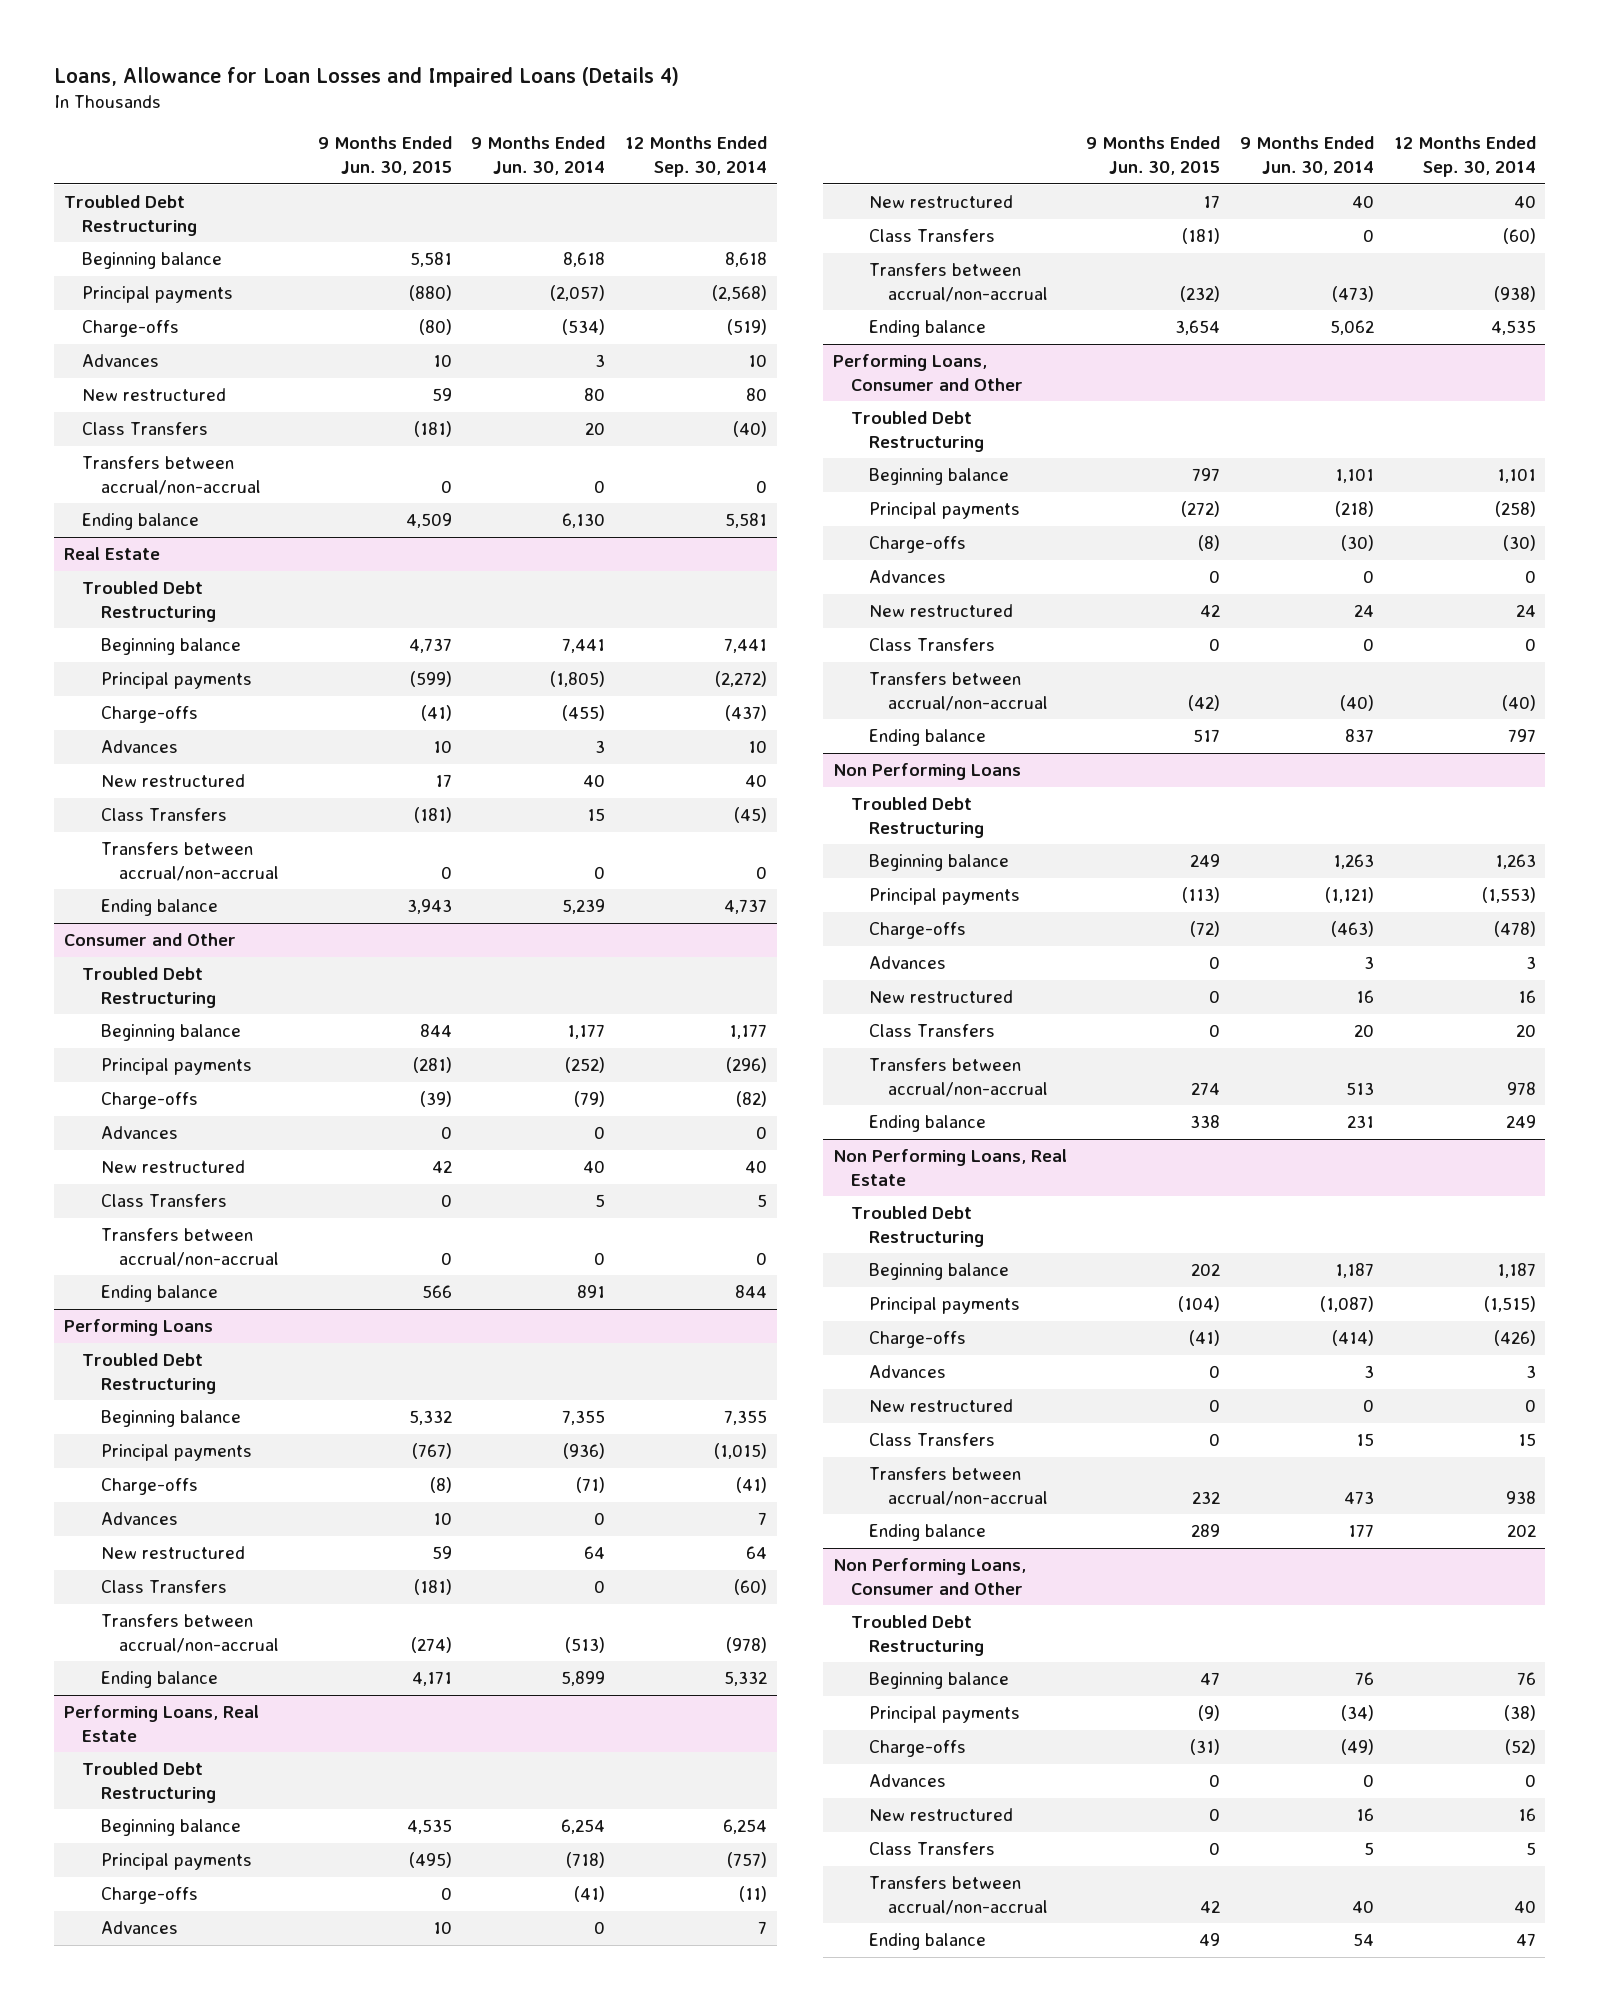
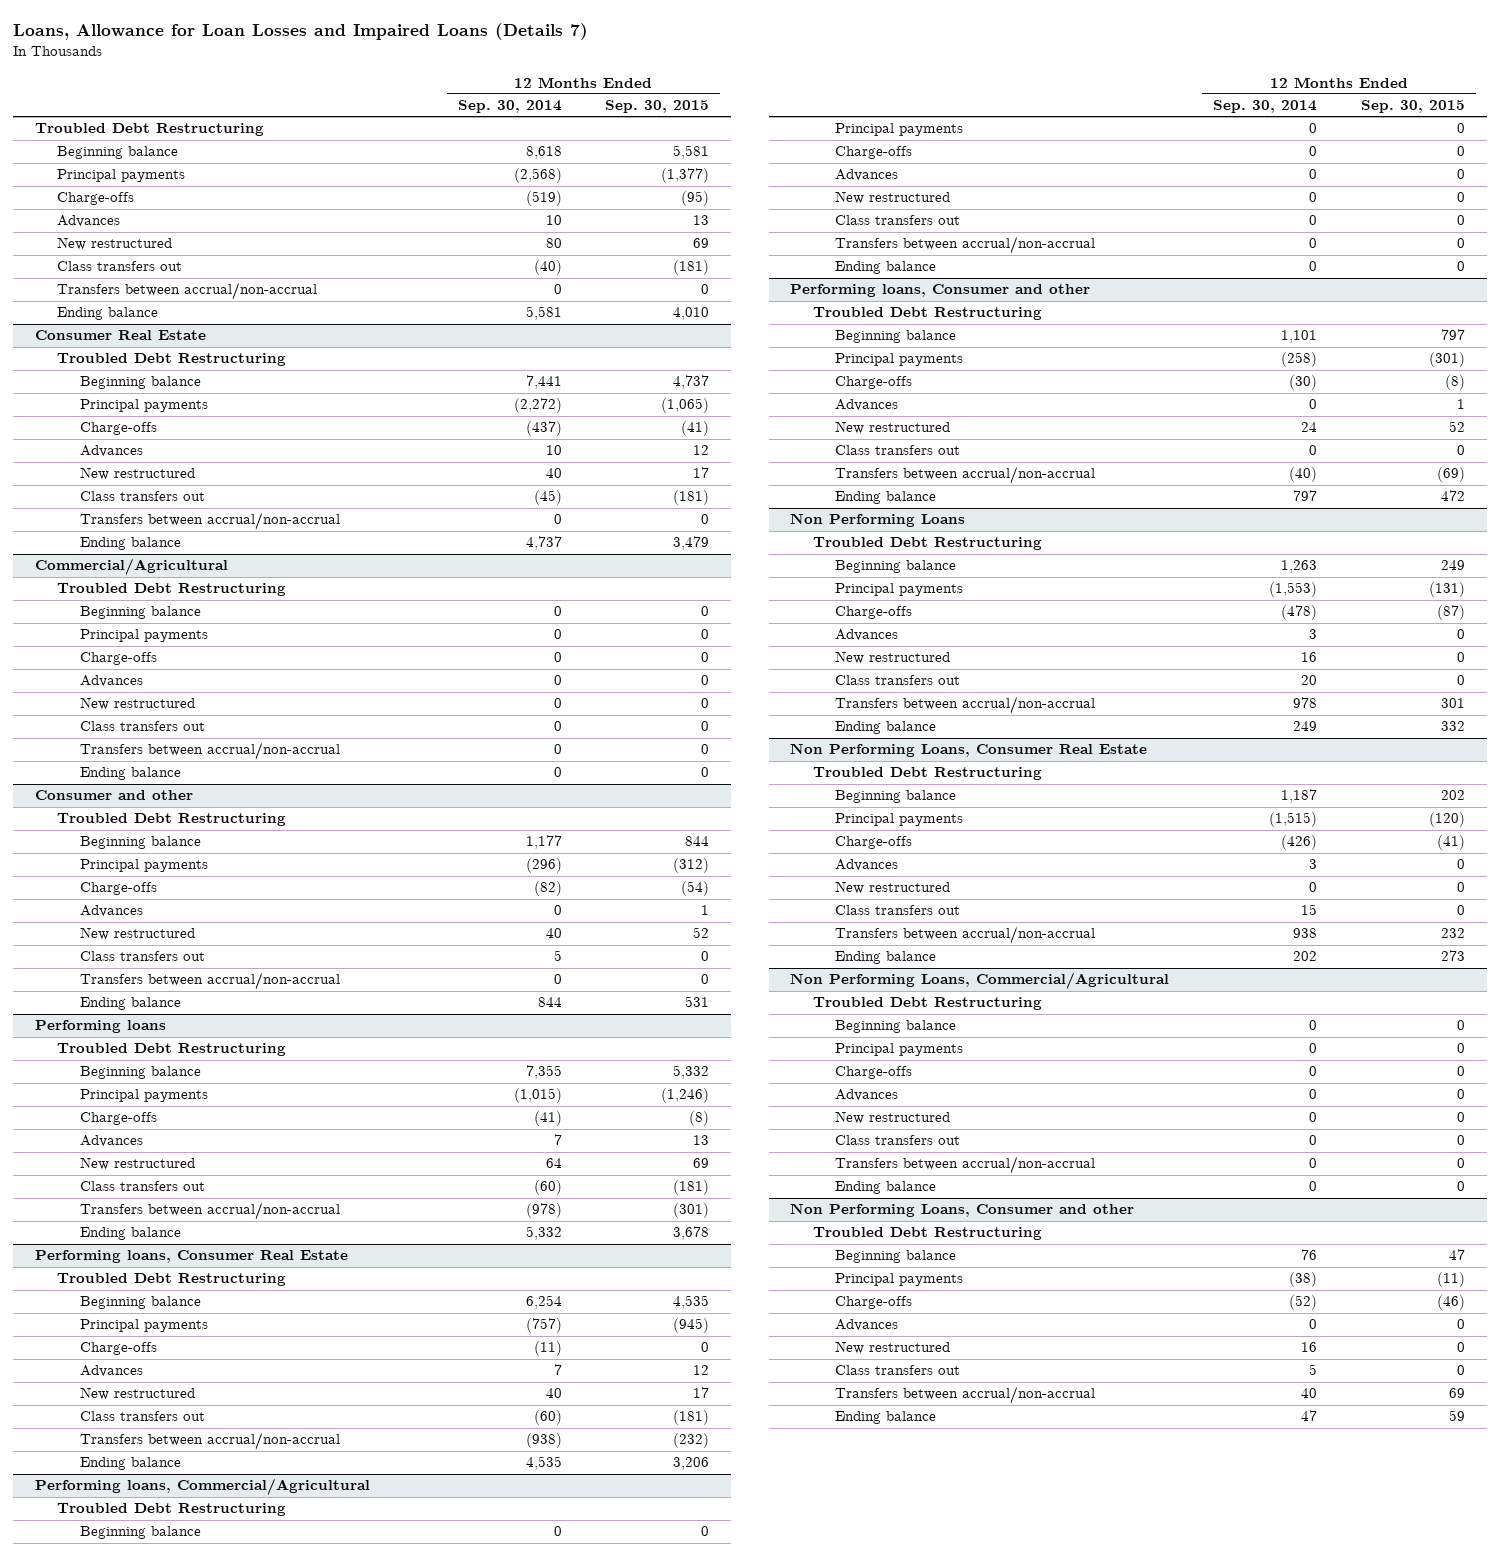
- Loans, Allowance for Loan Losses and Impaired Loans (Details 4)
+ Loans, Allowance for Loan Losses and Impaired Loans (Details 7)
- | 9 Months Ended Jun. 30, 2015 | 9 Months Ended Jun. 30, 2014 | 12 Months Ended Sep. 30, 2014
+ | 12 Months Ended Sep. 30, 2014 | 12 Months Ended Sep. 30, 2015
- Class Transfers | (181) | 20 | (40)
+ Class transfers out | (40) | (181)
- Real Estate
+ Consumer Real Estate
- Class Transfers | (181) | 15 | (45)
+ Class transfers out | (45) | (181)
- Consumer and Other
+ Commercial/Agricultural
+ Beginning balance | 0 | 0
+ Principal payments | 0 | 0
+ Charge-offs | 0 | 0
+ Advances | 0 | 0
+ New restructured | 0 | 0
+ Class transfers out | 0 | 0
+ Transfers between accrual/non-accrual | 0 | 0
+ Ending balance | 0 | 0
+ Consumer and other
+ Troubled Debt Restructuring
- Class Transfers | 0 | 5 | 5
+ Class transfers out | 5 | 0
- Performing Loans
+ Performing loans
- Class Transfers | (181) | 0 | (60)
+ Class transfers out | (60) | (181)
- Performing Loans, Real Estate
+ Performing loans, Consumer Real Estate
- Class Transfers | (181) | 0 | (60)
+ Class transfers out | (60) | (181)
- Performing Loans, Consumer and Other
+ Performing loans, Commercial/Agricultural
+ Beginning balance | 0 | 0
+ Principal payments | 0 | 0
+ Charge-offs | 0 | 0
+ Advances | 0 | 0
+ New restructured | 0 | 0
+ Class transfers out | 0 | 0
+ Transfers between accrual/non-accrual | 0 | 0
+ Ending balance | 0 | 0
+ Performing loans, Consumer and other
+ Troubled Debt Restructuring
- Class Transfers | 0 | 0 | 0
+ Class transfers out | 0 | 0
@ Non Performing Loans
- Class Transfers | 0 | 20 | 20
+ Class transfers out | 20 | 0
- Non Performing Loans, Real Estate
+ Non Performing Loans, Consumer Real Estate
- Class Transfers | 0 | 15 | 15
+ Class transfers out | 15 | 0
- Non Performing Loans, Consumer and Other
+ Non Performing Loans, Commercial/Agricultural
+ Beginning balance | 0 | 0
+ Principal payments | 0 | 0
+ Charge-offs | 0 | 0
+ Advances | 0 | 0
+ New restructured | 0 | 0
+ Class transfers out | 0 | 0
+ Transfers between accrual/non-accrual | 0 | 0
+ Ending balance | 0 | 0
+ Non Performing Loans, Consumer and other
+ Troubled Debt Restructuring
- Class Transfers | 0 | 5 | 5
+ Class transfers out | 5 | 0

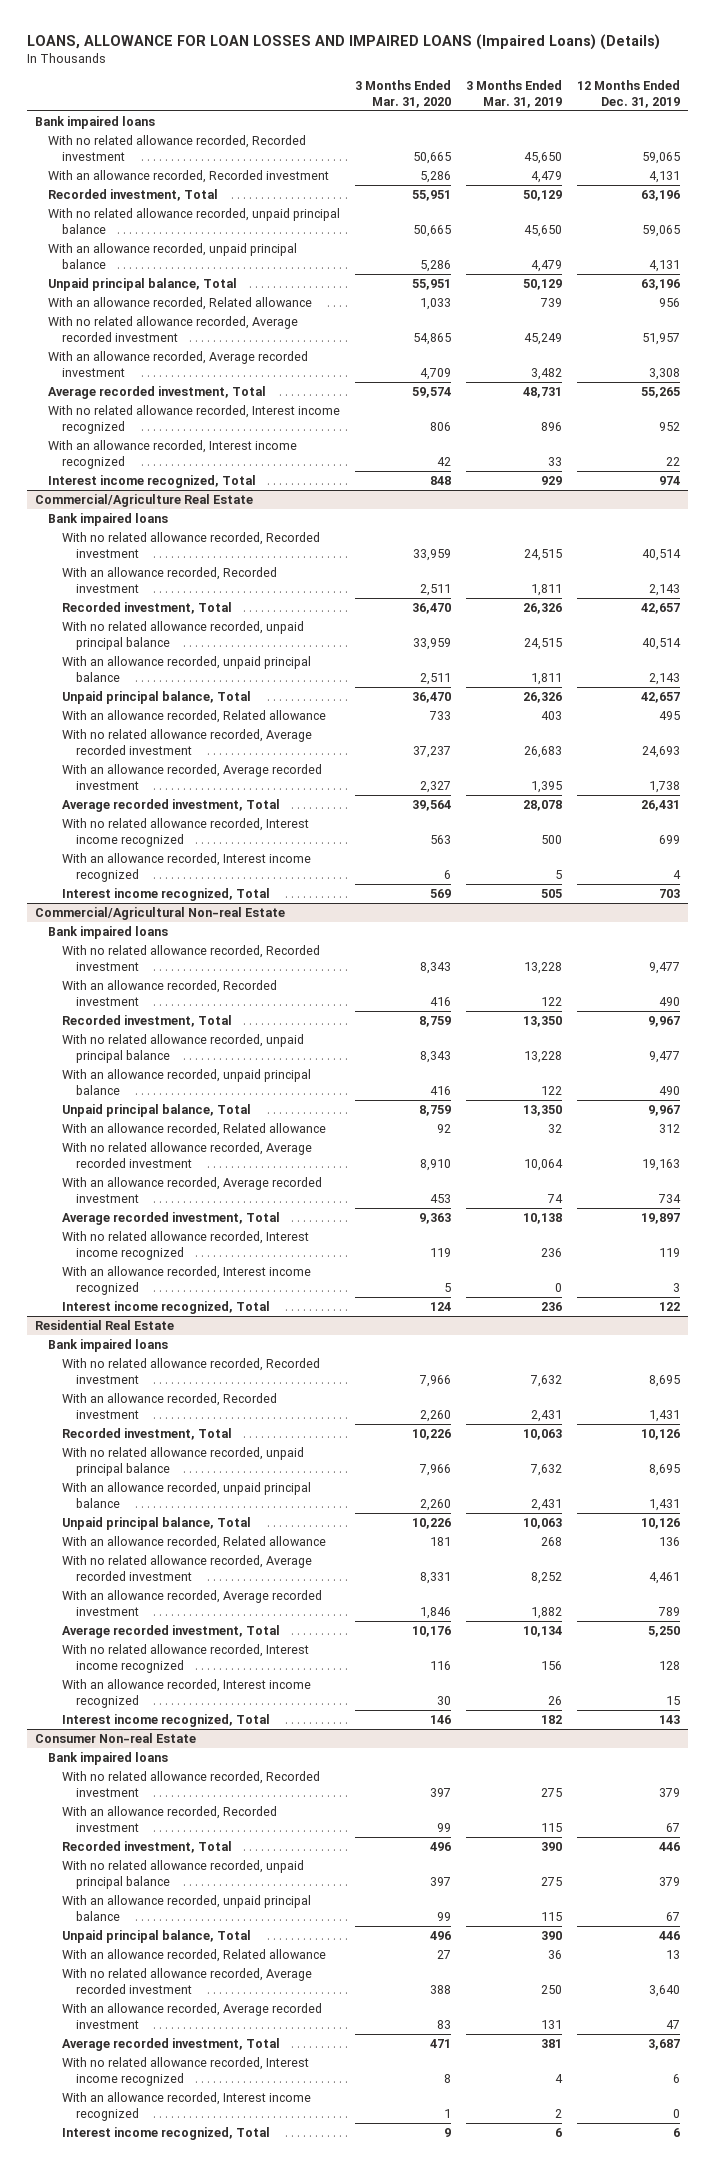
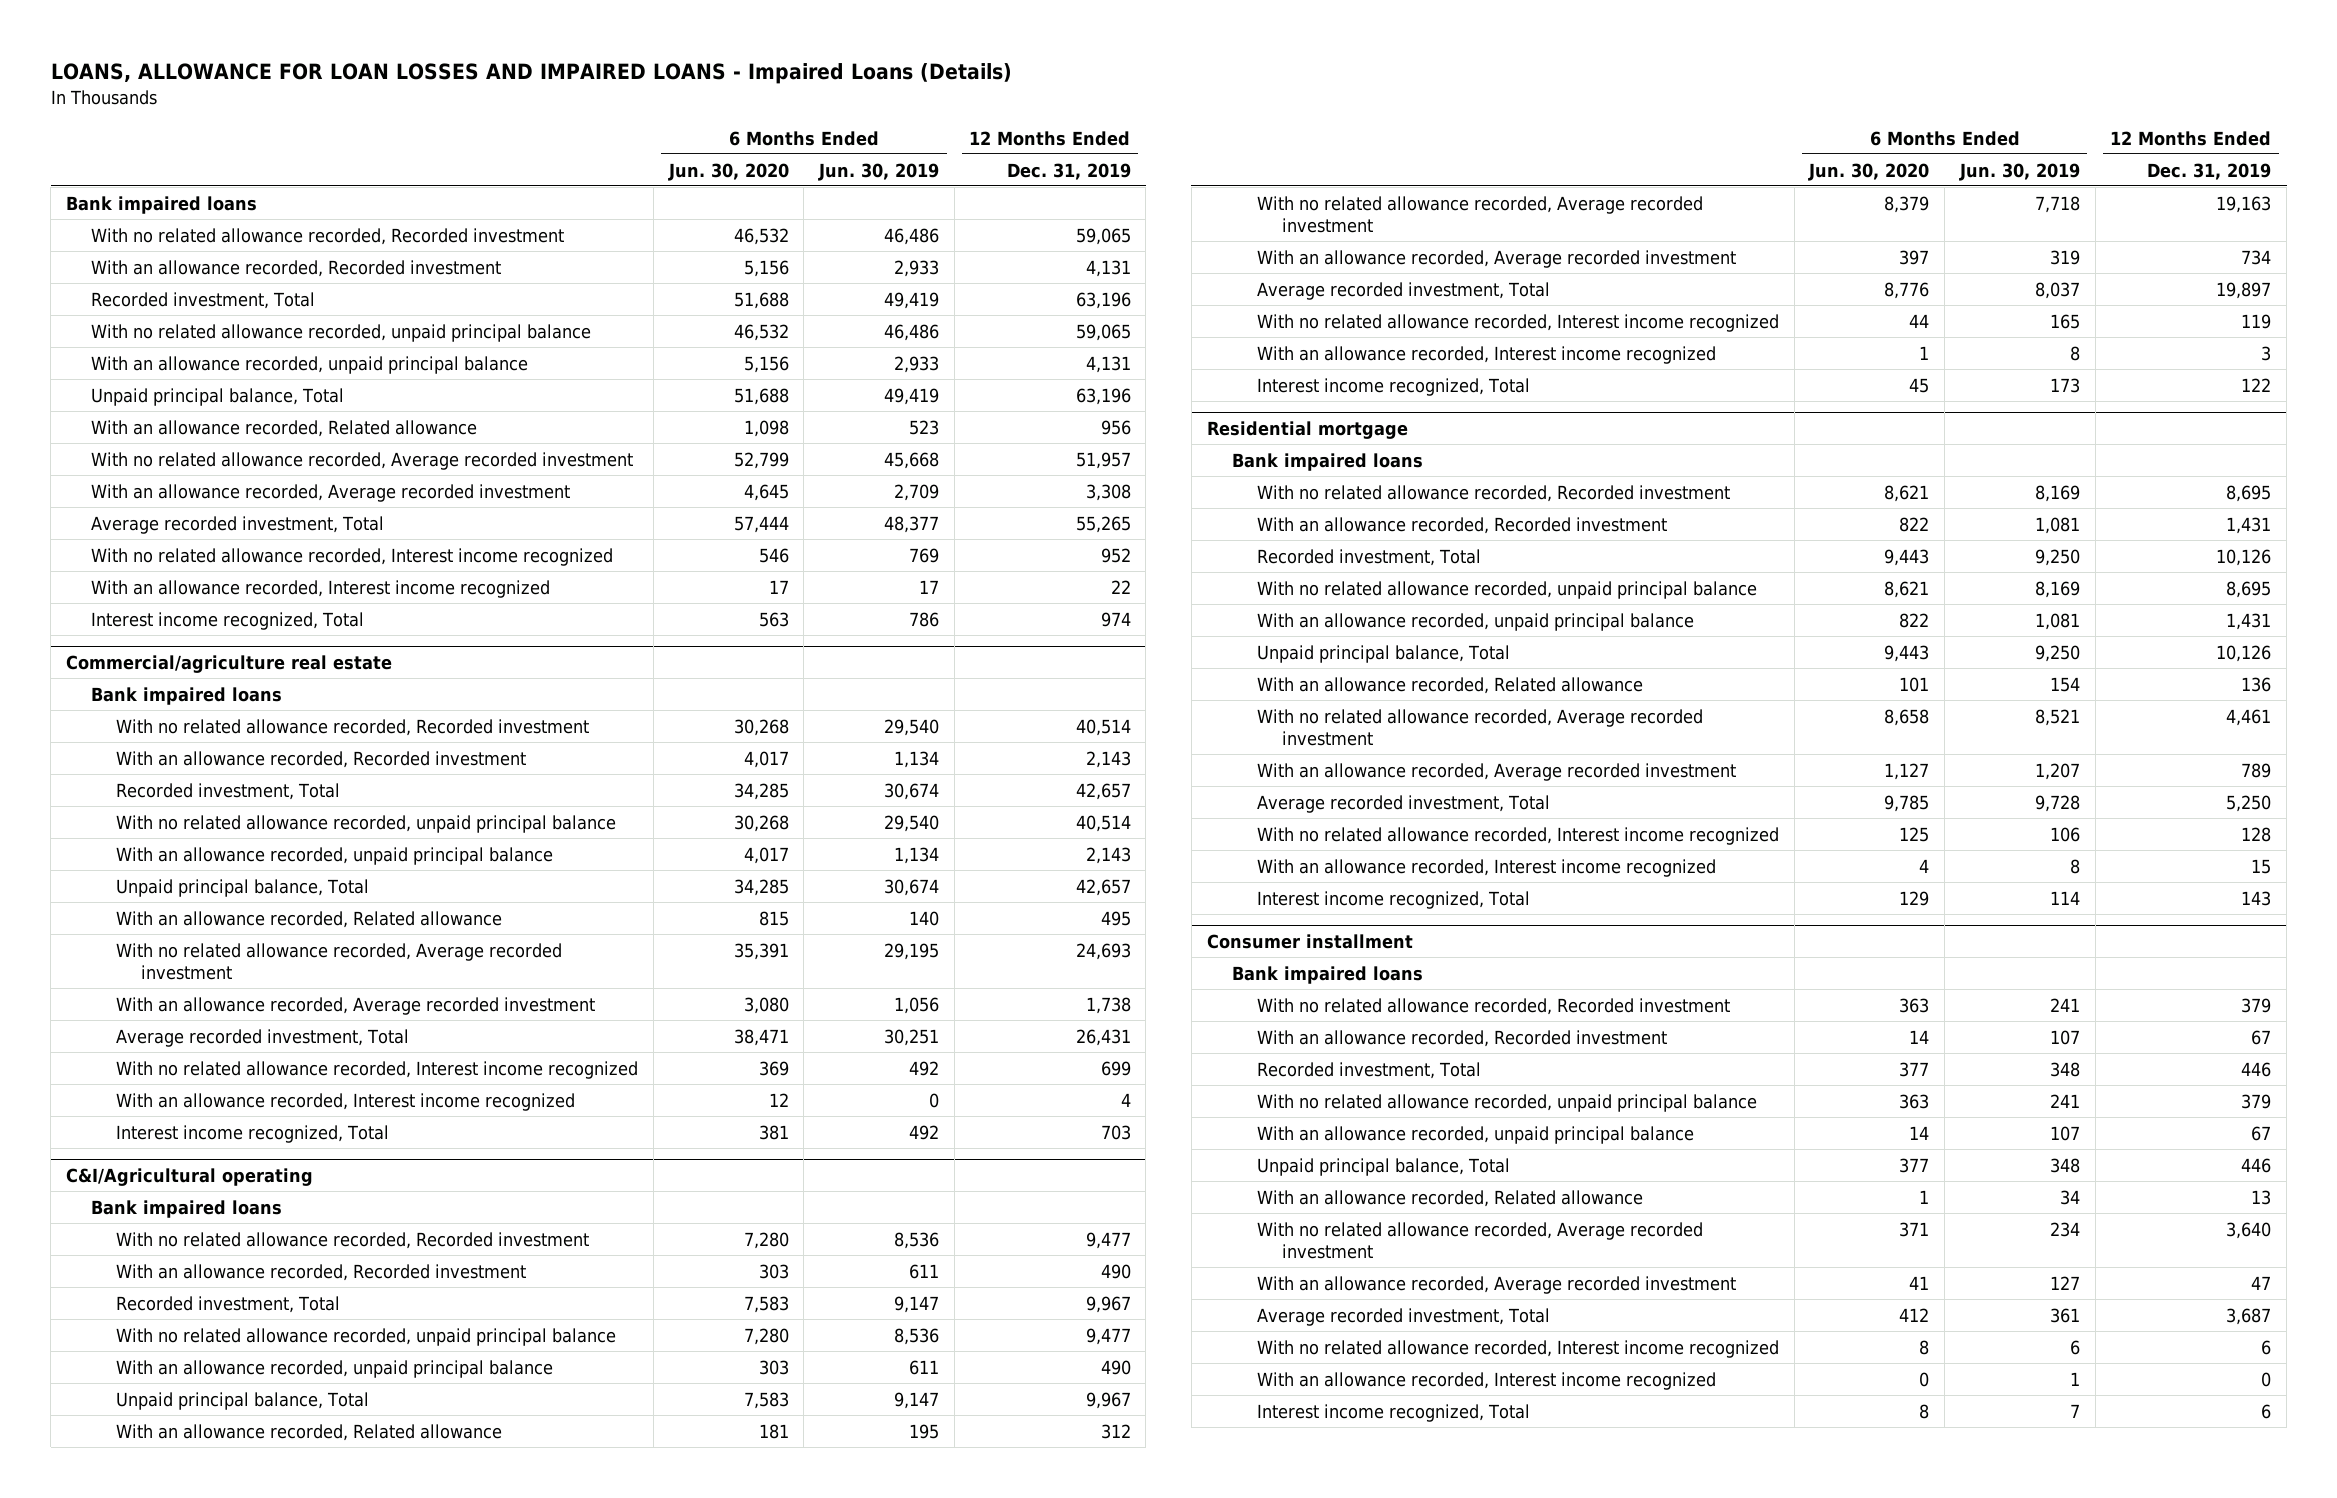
- LOANS, ALLOWANCE FOR LOAN LOSSES AND IMPAIRED LOANS (Impaired Loans) (Details)
+ LOANS, ALLOWANCE FOR LOAN LOSSES AND IMPAIRED LOANS - Impaired Loans (Details)
- | 3 Months Ended Mar. 31, 2020 | 3 Months Ended Mar. 31, 2019 | 12 Months Ended Dec. 31, 2019
+ | 6 Months Ended Jun. 30, 2020 | 6 Months Ended Jun. 30, 2019 | 12 Months Ended Dec. 31, 2019
- Commercial/Agriculture Real Estate
+ Commercial/agriculture real estate
- Commercial/Agricultural Non-real Estate
+ C&I/Agricultural operating
- Residential Real Estate
+ Residential mortgage
- Consumer Non-real Estate
+ Consumer installment

